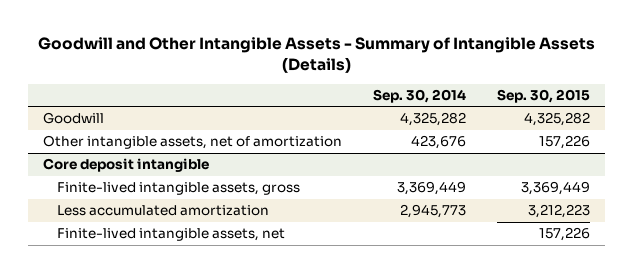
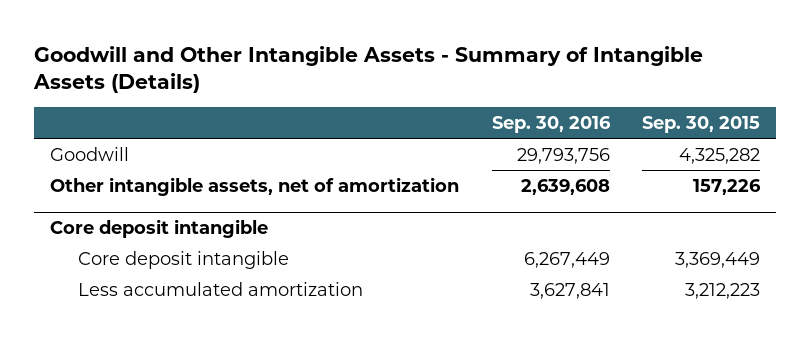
- | Sep. 30, 2014 | Sep. 30, 2015
+ | Sep. 30, 2016 | Sep. 30, 2015
@ Core deposit intangible
- Finite-lived intangible assets, gross | 3,369,449 | 3,369,449
+ Core deposit intangible | 6,267,449 | 3,369,449
- Finite-lived intangible assets, net | | 157,226

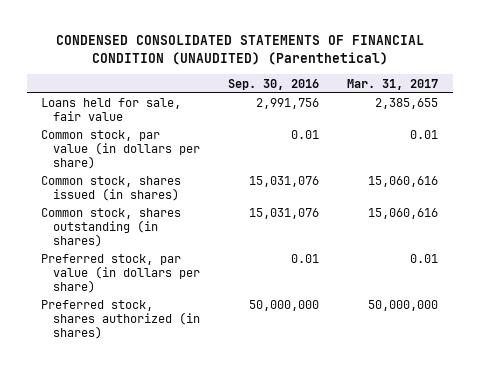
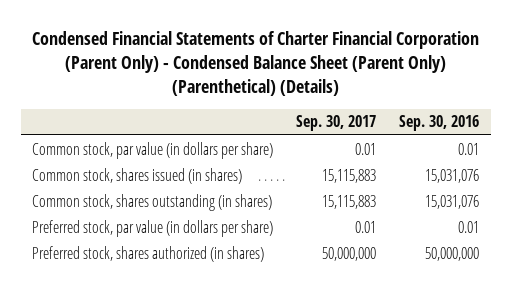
- CONDENSED CONSOLIDATED STATEMENTS OF FINANCIAL CONDITION (UNAUDITED) (Parenthetical)
+ Condensed Financial Statements of Charter Financial Corporation (Parent Only) - Condensed Balance Sheet (Parent Only) (Parenthetical) (Details)
- | Sep. 30, 2016 | Mar. 31, 2017
+ | Sep. 30, 2017 | Sep. 30, 2016
- Loans held for sale, fair value | 2,991,756 | 2,385,655

